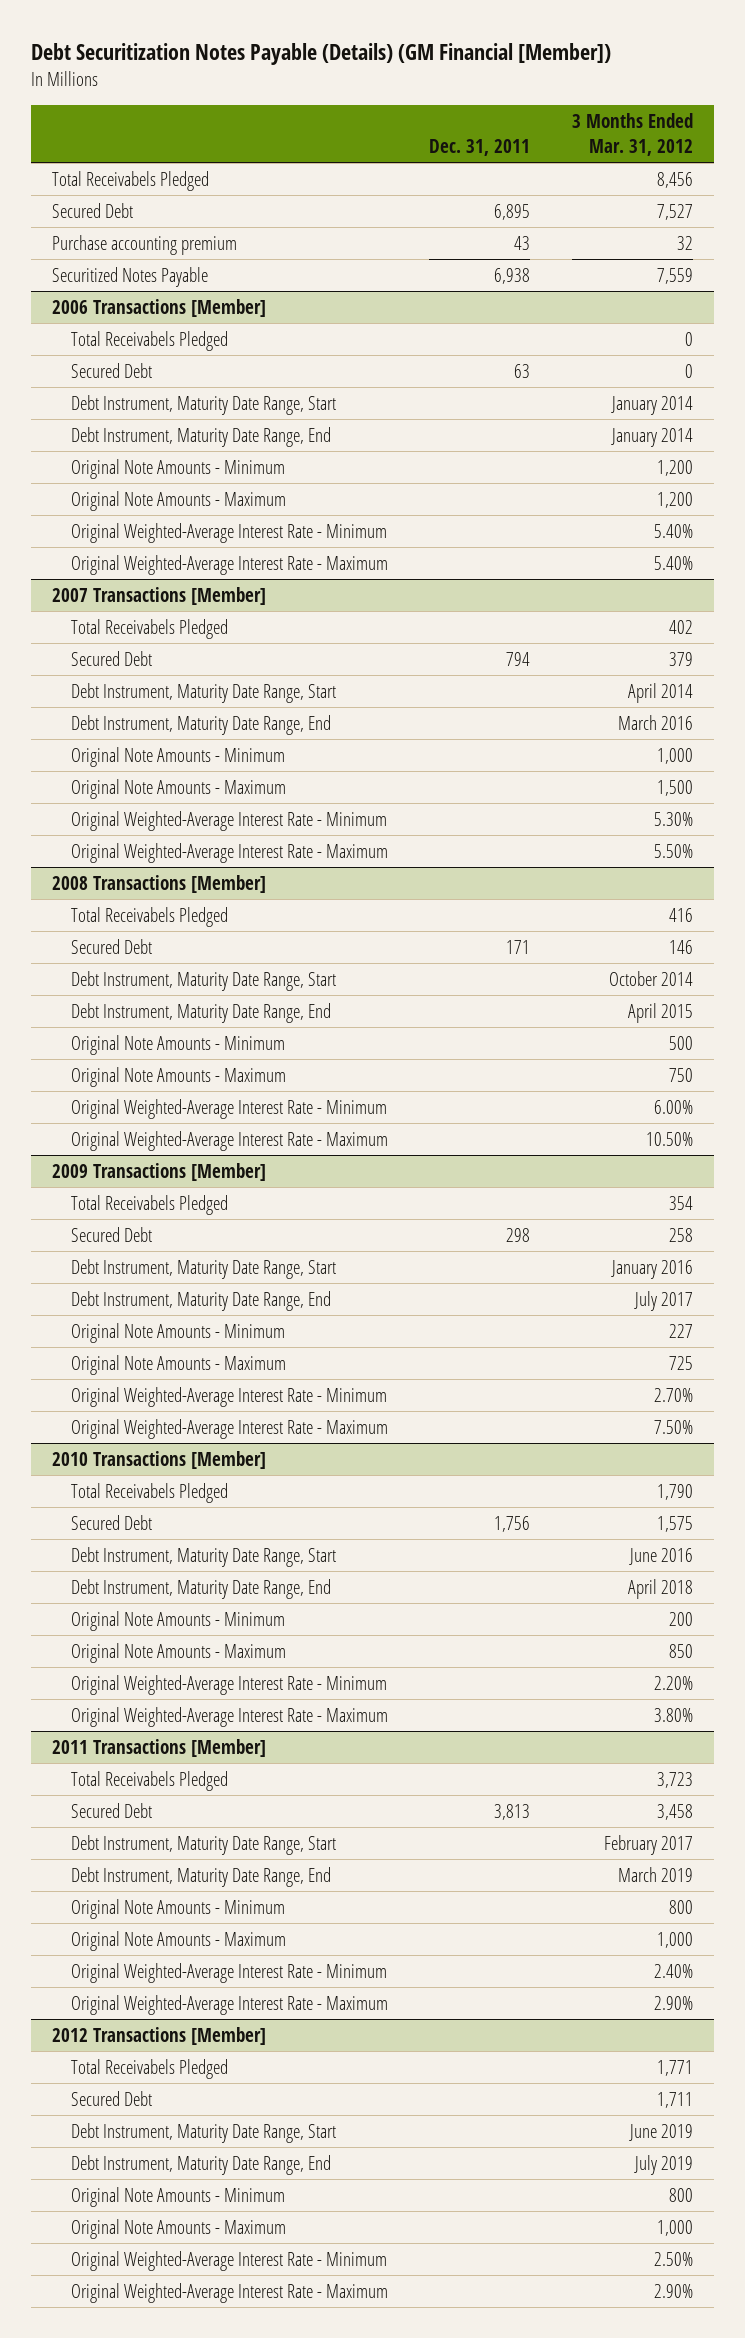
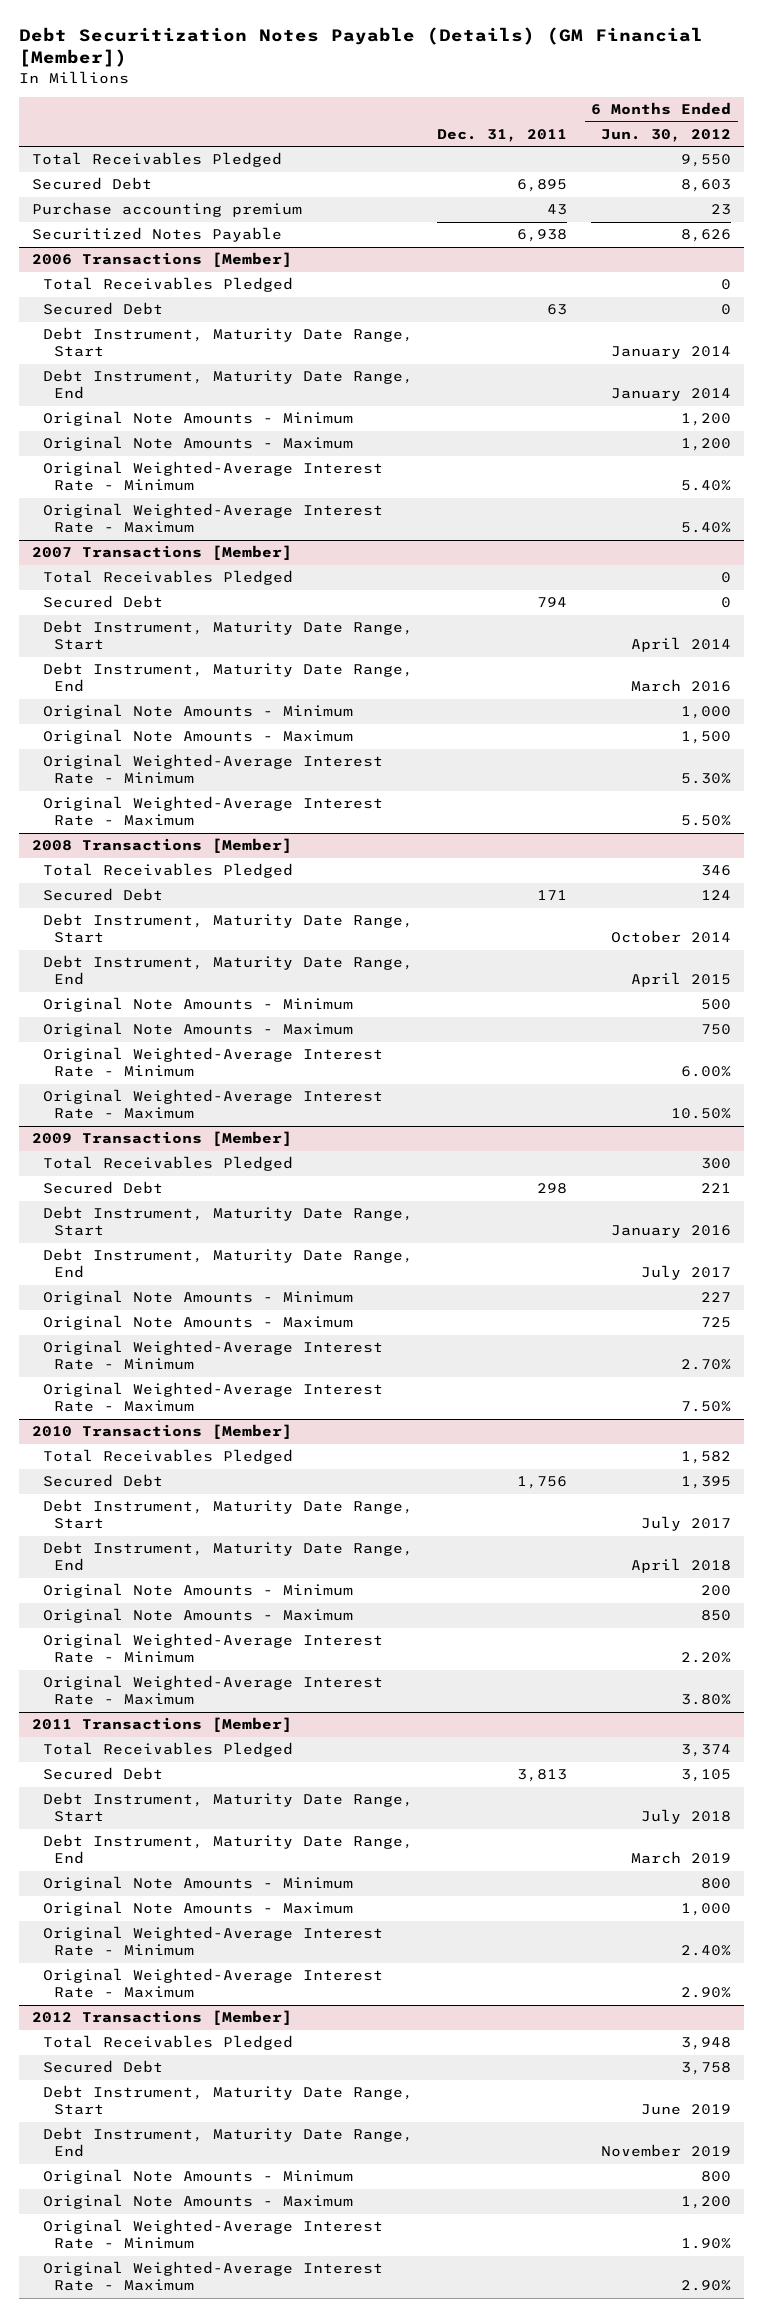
- | Dec. 31, 2011 | 3 Months Ended Mar. 31, 2012
+ | Dec. 31, 2011 | 6 Months Ended Jun. 30, 2012
- Total Receivabels Pledged | | 8,456
+ Total Receivables Pledged | | 9,550
@ 2006 Transactions [Member]
- Total Receivabels Pledged | | 0
+ Total Receivables Pledged | | 0
@ 2007 Transactions [Member]
- Total Receivabels Pledged | | 402
+ Total Receivables Pledged | | 0
@ 2008 Transactions [Member]
- Total Receivabels Pledged | | 416
+ Total Receivables Pledged | | 346
@ 2009 Transactions [Member]
- Total Receivabels Pledged | | 354
+ Total Receivables Pledged | | 300
@ 2010 Transactions [Member]
- Total Receivabels Pledged | | 1,790
+ Total Receivables Pledged | | 1,582
@ 2011 Transactions [Member]
- Total Receivabels Pledged | | 3,723
+ Total Receivables Pledged | | 3,374
@ 2012 Transactions [Member]
- Total Receivabels Pledged | | 1,771
+ Total Receivables Pledged | | 3,948

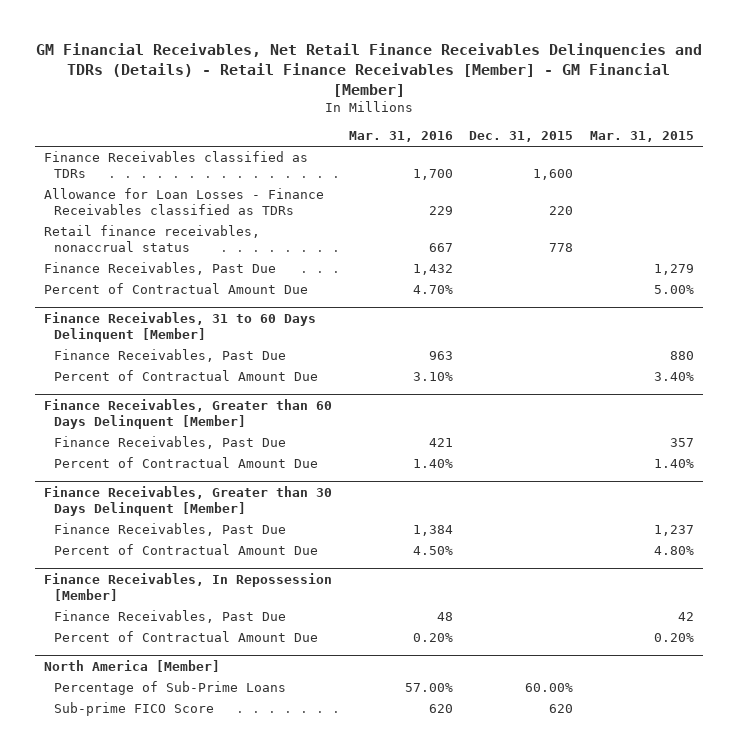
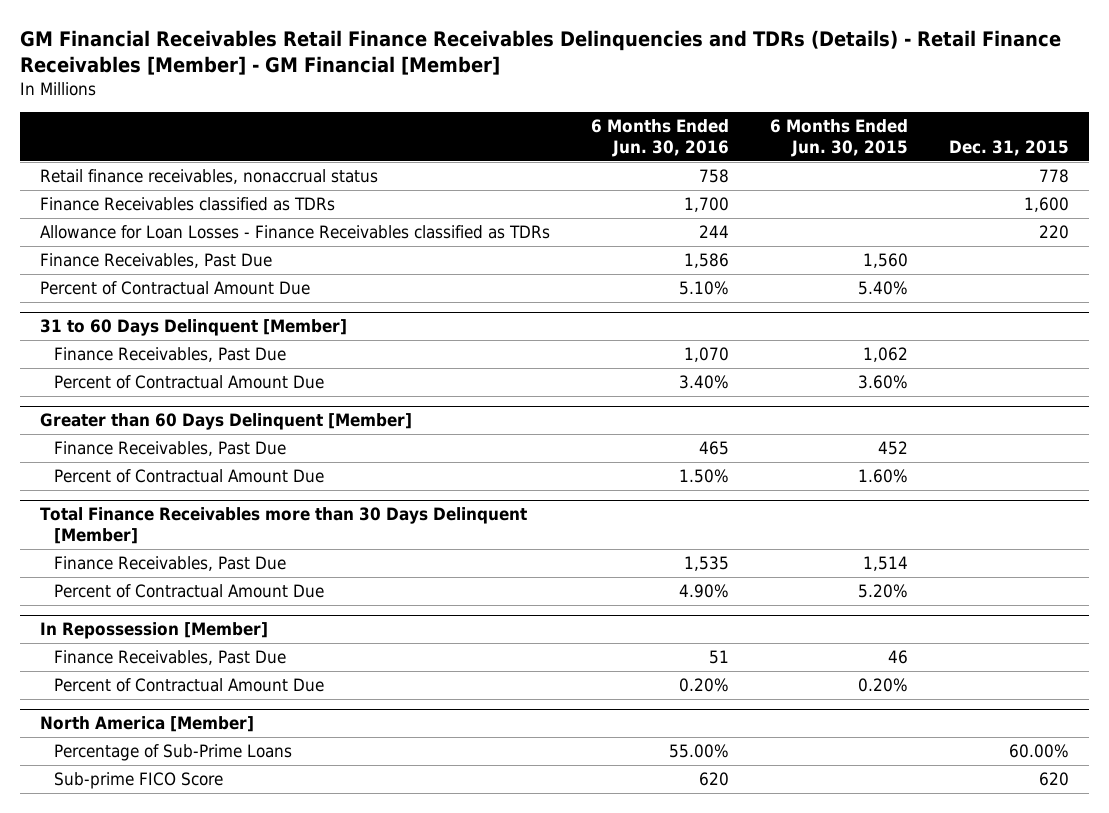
- GM Financial Receivables, Net Retail Finance Receivables Delinquencies and TDRs (Details) - Retail Finance Receivables [Member] - GM Financial [Member]
+ GM Financial Receivables Retail Finance Receivables Delinquencies and TDRs (Details) - Retail Finance Receivables [Member] - GM Financial [Member]
- | Mar. 31, 2016 | Dec. 31, 2015 | Mar. 31, 2015
+ | 6 Months Ended Jun. 30, 2016 | 6 Months Ended Jun. 30, 2015 | Dec. 31, 2015
moved up: Retail finance receivables, nonaccrual status | 758 | | 778
- Finance Receivables, 31 to 60 Days Delinquent [Member]
+ 31 to 60 Days Delinquent [Member]
- Finance Receivables, Greater than 60 Days Delinquent [Member]
+ Greater than 60 Days Delinquent [Member]
- Finance Receivables, Greater than 30 Days Delinquent [Member]
+ Total Finance Receivables more than 30 Days Delinquent [Member]
- Finance Receivables, In Repossession [Member]
+ In Repossession [Member]

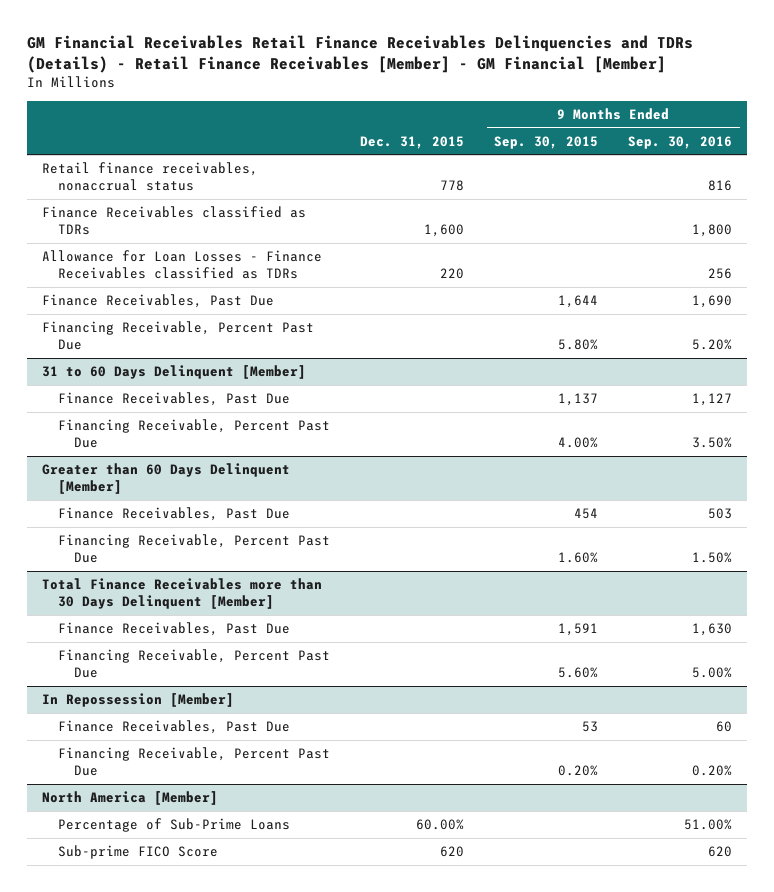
- | 6 Months Ended Jun. 30, 2016 | 6 Months Ended Jun. 30, 2015 | Dec. 31, 2015
+ | Dec. 31, 2015 | 9 Months Ended Sep. 30, 2015 | 9 Months Ended Sep. 30, 2016
- Percent of Contractual Amount Due | 5.10% | 5.40% |
+ Financing Receivable, Percent Past Due | | 5.80% | 5.20%
@ 31 to 60 Days Delinquent [Member]
- Percent of Contractual Amount Due | 3.40% | 3.60% |
+ Financing Receivable, Percent Past Due | | 4.00% | 3.50%
@ Greater than 60 Days Delinquent [Member]
- Percent of Contractual Amount Due | 1.50% | 1.60% |
+ Financing Receivable, Percent Past Due | | 1.60% | 1.50%
@ Total Finance Receivables more than 30 Days Delinquent [Member]
- Percent of Contractual Amount Due | 4.90% | 5.20% |
+ Financing Receivable, Percent Past Due | | 5.60% | 5.00%
@ In Repossession [Member]
- Percent of Contractual Amount Due | 0.20% | 0.20% |
+ Financing Receivable, Percent Past Due | | 0.20% | 0.20%

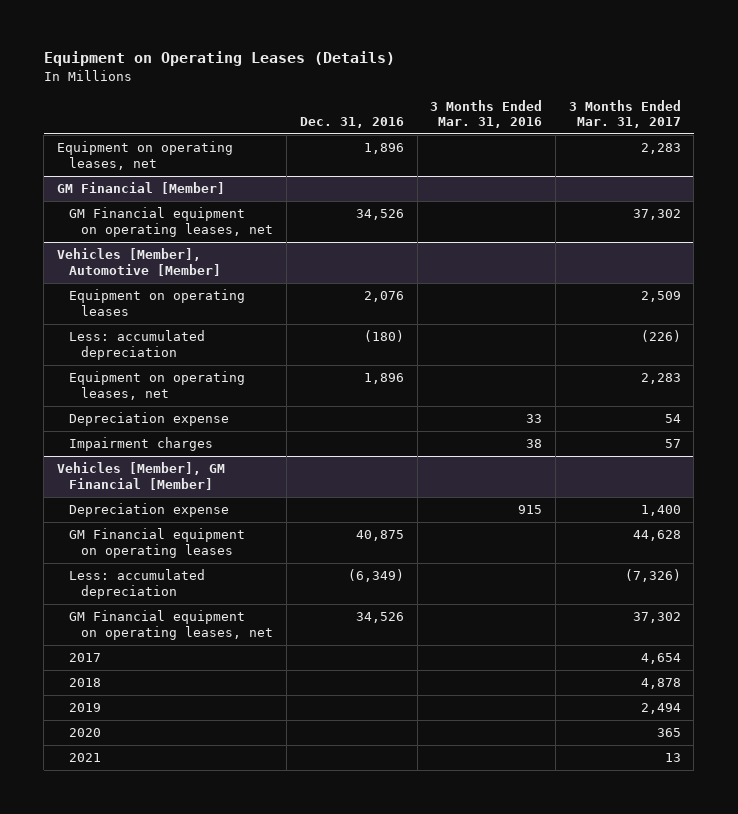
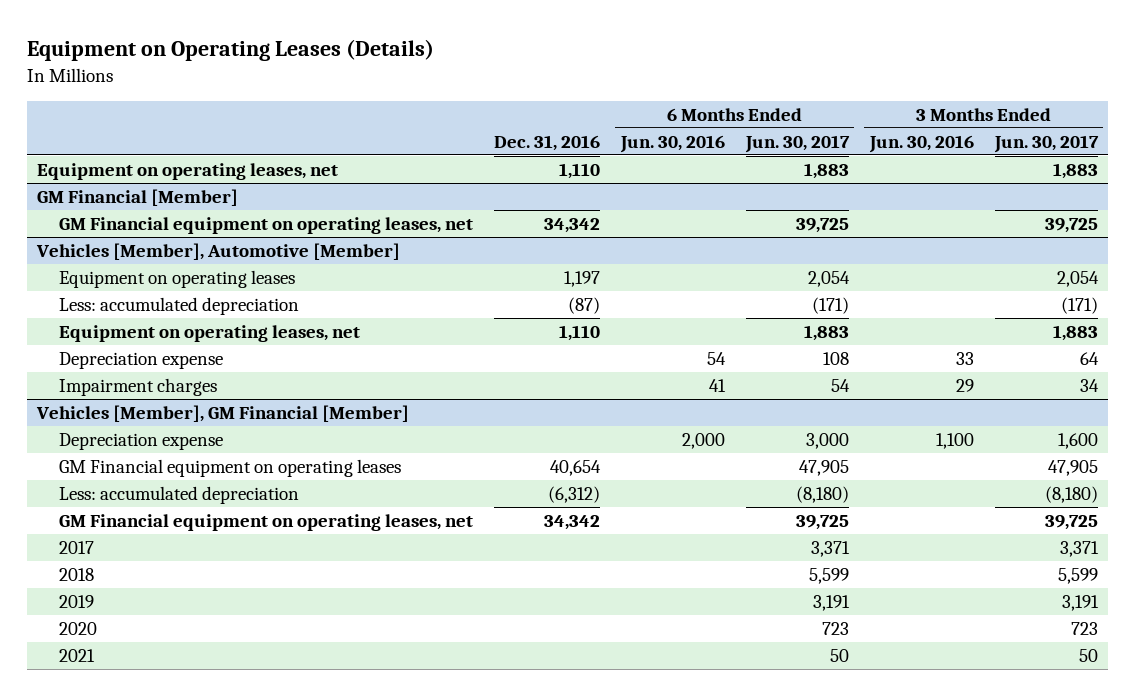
- | Dec. 31, 2016 | 3 Months Ended Mar. 31, 2016 | 3 Months Ended Mar. 31, 2017
+ | Dec. 31, 2016 | 6 Months Ended Jun. 30, 2016 | 6 Months Ended Jun. 30, 2017 | 3 Months Ended Jun. 30, 2016 | 3 Months Ended Jun. 30, 2017
- Equipment on operating leases, net | 1,896 | | 2,283
+ Equipment on operating leases, net | 1,110 | | 1,883 | | 1,883
@ GM Financial [Member]
- GM Financial equipment on operating leases, net | 34,526 | | 37,302
+ GM Financial equipment on operating leases, net | 34,342 | | 39,725 | | 39,725
@ Vehicles [Member], Automotive [Member]
- Equipment on operating leases | 2,076 | | 2,509
- Less: accumulated depreciation | (180) | | (226)
- Equipment on operating leases, net | 1,896 | | 2,283
+ Equipment on operating leases | 1,197 | | 2,054 | | 2,054
+ Less: accumulated depreciation | (87) | | (171) | | (171)
+ Equipment on operating leases, net | 1,110 | | 1,883 | | 1,883
@ Vehicles [Member], GM Financial [Member]
- GM Financial equipment on operating leases | 40,875 | | 44,628
- Less: accumulated depreciation | (6,349) | | (7,326)
- GM Financial equipment on operating leases, net | 34,526 | | 37,302
+ GM Financial equipment on operating leases | 40,654 | | 47,905 | | 47,905
+ Less: accumulated depreciation | (6,312) | | (8,180) | | (8,180)
+ GM Financial equipment on operating leases, net | 34,342 | | 39,725 | | 39,725

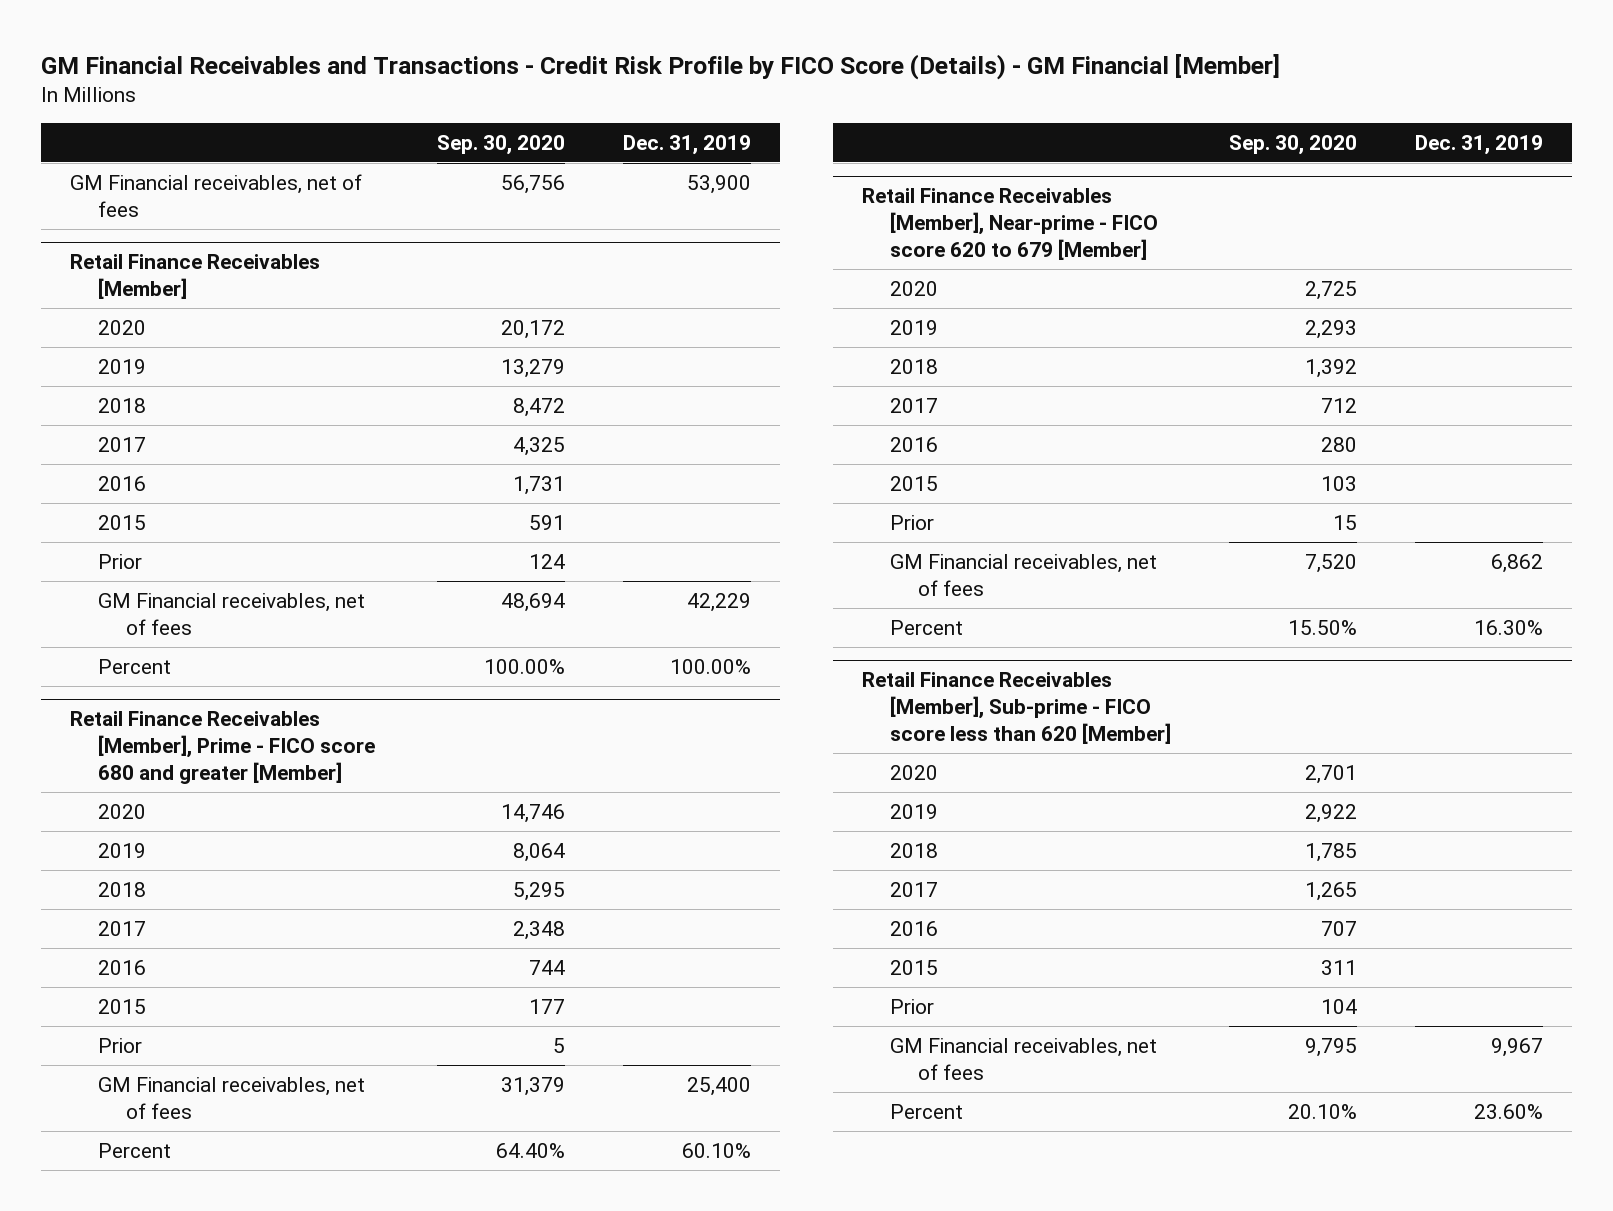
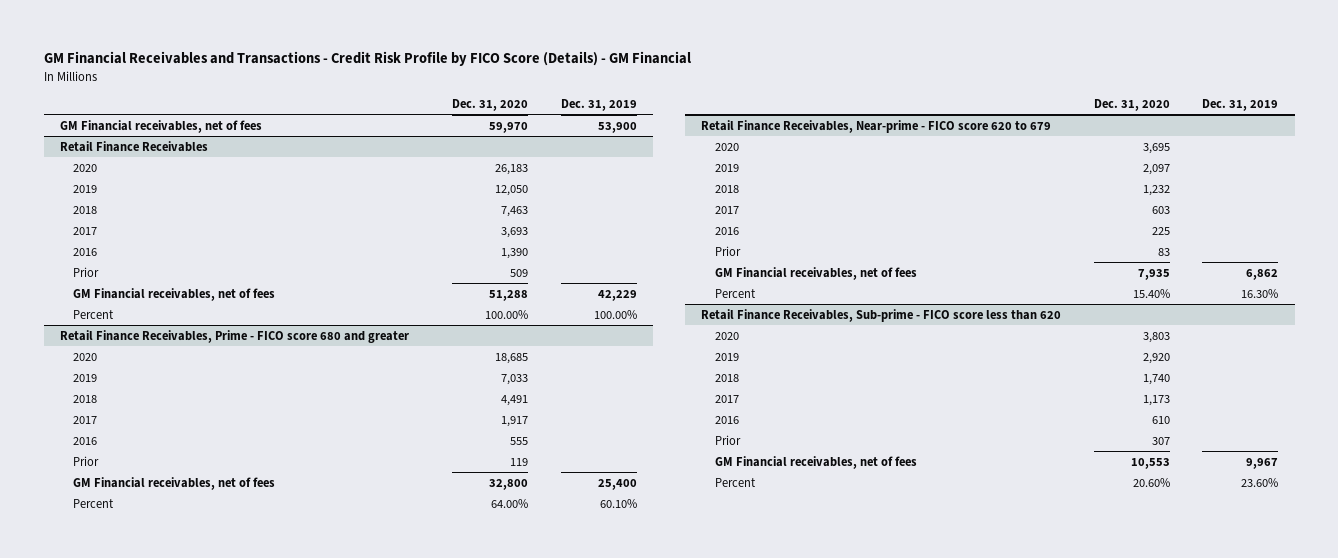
- GM Financial Receivables and Transactions - Credit Risk Profile by FICO Score (Details) - GM Financial [Member]
+ GM Financial Receivables and Transactions - Credit Risk Profile by FICO Score (Details) - GM Financial
- | Sep. 30, 2020 | Dec. 31, 2019
+ | Dec. 31, 2020 | Dec. 31, 2019
- Retail Finance Receivables [Member]
+ Retail Finance Receivables
- 2015 | 591 |
- Retail Finance Receivables [Member], Prime - FICO score 680 and greater [Member]
+ Retail Finance Receivables, Prime - FICO score 680 and greater
- 2015 | 177 |
- Retail Finance Receivables [Member], Near-prime - FICO score 620 to 679 [Member]
+ Retail Finance Receivables, Near-prime - FICO score 620 to 679
- 2015 | 103 |
- Retail Finance Receivables [Member], Sub-prime - FICO score less than 620 [Member]
+ Retail Finance Receivables, Sub-prime - FICO score less than 620
- 2015 | 311 |

